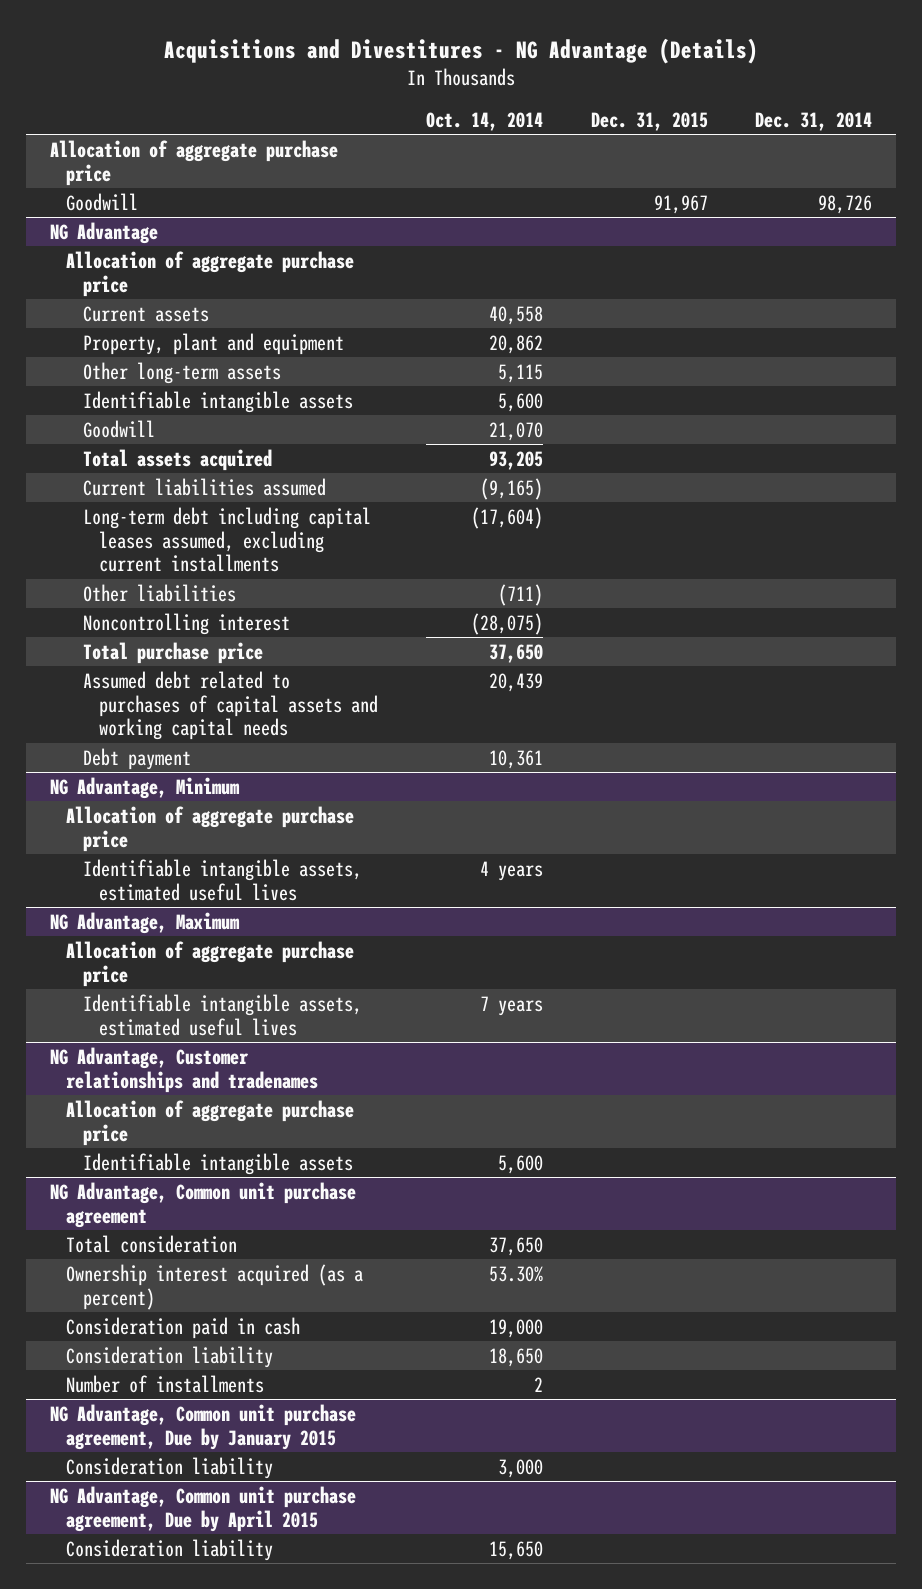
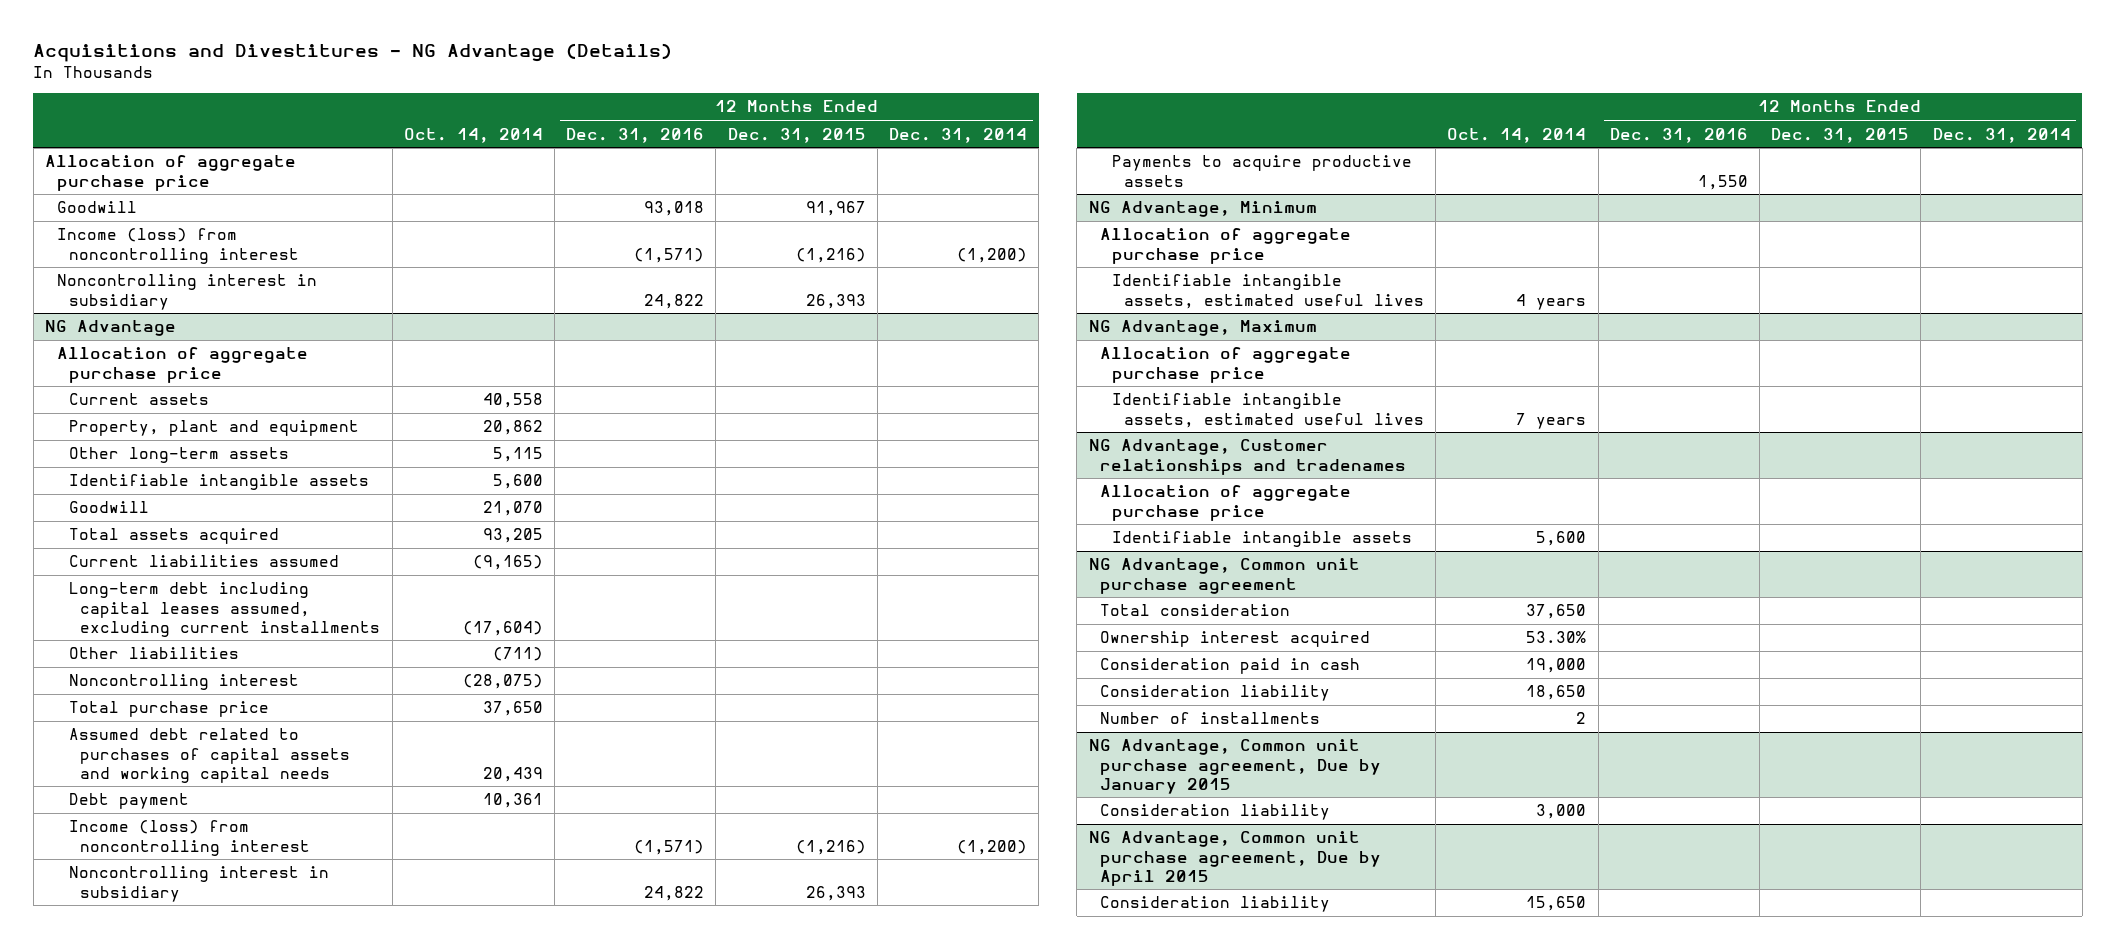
- | Oct. 14, 2014 | Dec. 31, 2015 | Dec. 31, 2014
+ | Oct. 14, 2014 | 12 Months Ended Dec. 31, 2016 | 12 Months Ended Dec. 31, 2015 | 12 Months Ended Dec. 31, 2014
+ Income (loss) from noncontrolling interest | | (1,571) | (1,216) | (1,200)
+ Noncontrolling interest in subsidiary | | 24,822 | 26,393 |
@ NG Advantage
+ Income (loss) from noncontrolling interest | | (1,571) | (1,216) | (1,200)
+ Noncontrolling interest in subsidiary | | 24,822 | 26,393 |
+ Payments to acquire productive assets | | 1,550 | |
@ NG Advantage, Common unit purchase agreement
- Ownership interest acquired (as a percent) | 53.30% | |
+ Ownership interest acquired | 53.30% | | |

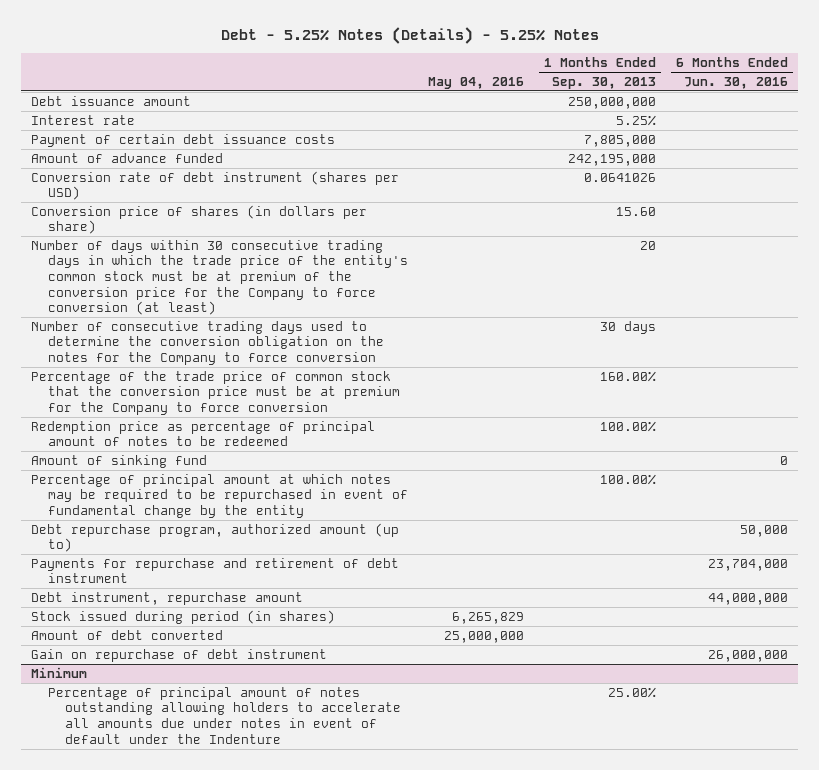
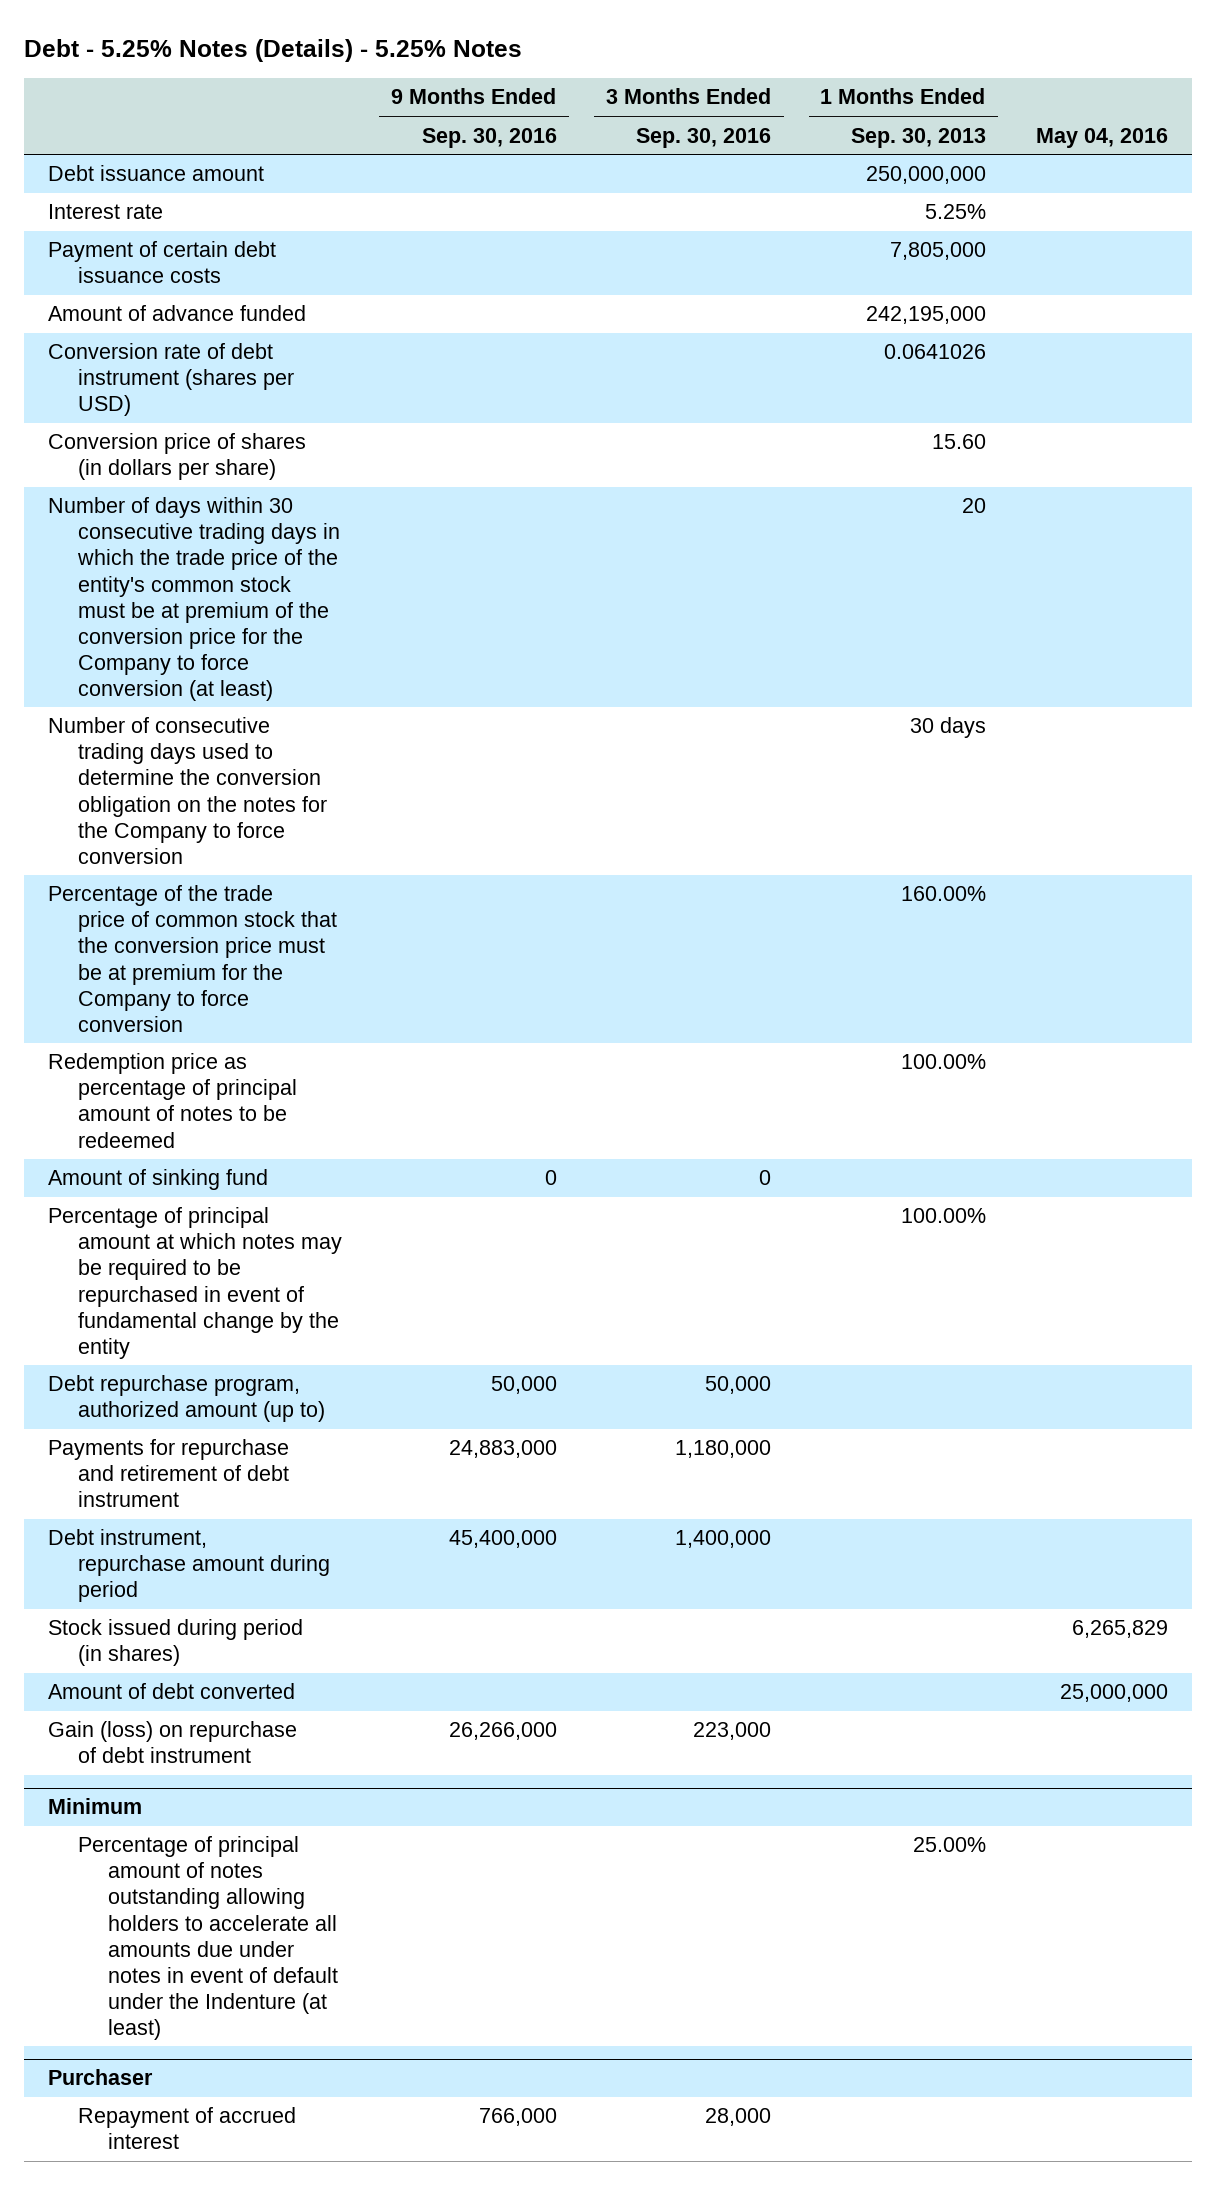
- | May 04, 2016 | 1 Months Ended Sep. 30, 2013 | 6 Months Ended Jun. 30, 2016
+ | 9 Months Ended Sep. 30, 2016 | 3 Months Ended Sep. 30, 2016 | 1 Months Ended Sep. 30, 2013 | May 04, 2016
- Debt instrument, repurchase amount | | | 44,000,000
+ Debt instrument, repurchase amount during period | 45,400,000 | 1,400,000 | |
- Gain on repurchase of debt instrument | | | 26,000,000
+ Gain (loss) on repurchase of debt instrument | 26,266,000 | 223,000 | |
@ Minimum
- Percentage of principal amount of notes outstanding allowing holders to accelerate all amounts due under notes in event of default under the Indenture | | 25.00% |
+ Percentage of principal amount of notes outstanding allowing holders to accelerate all amounts due under notes in event of default under the Indenture (at least) | | | 25.00% |
+ Purchaser
+ Repayment of accrued interest | 766,000 | 28,000 | |

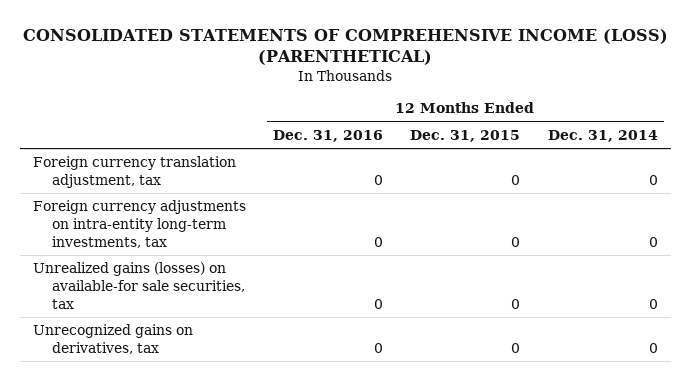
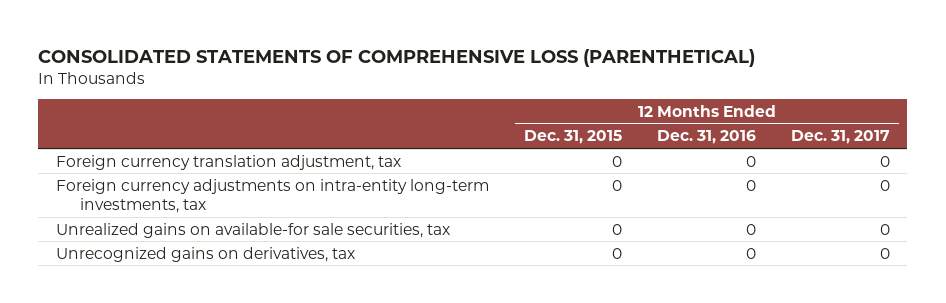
- CONSOLIDATED STATEMENTS OF COMPREHENSIVE INCOME (LOSS) (PARENTHETICAL)
+ CONSOLIDATED STATEMENTS OF COMPREHENSIVE LOSS (PARENTHETICAL)
- | 12 Months Ended Dec. 31, 2016 | 12 Months Ended Dec. 31, 2015 | 12 Months Ended Dec. 31, 2014
+ | 12 Months Ended Dec. 31, 2015 | 12 Months Ended Dec. 31, 2016 | 12 Months Ended Dec. 31, 2017
- Unrealized gains (losses) on available-for sale securities, tax | 0 | 0 | 0
+ Unrealized gains on available-for sale securities, tax | 0 | 0 | 0

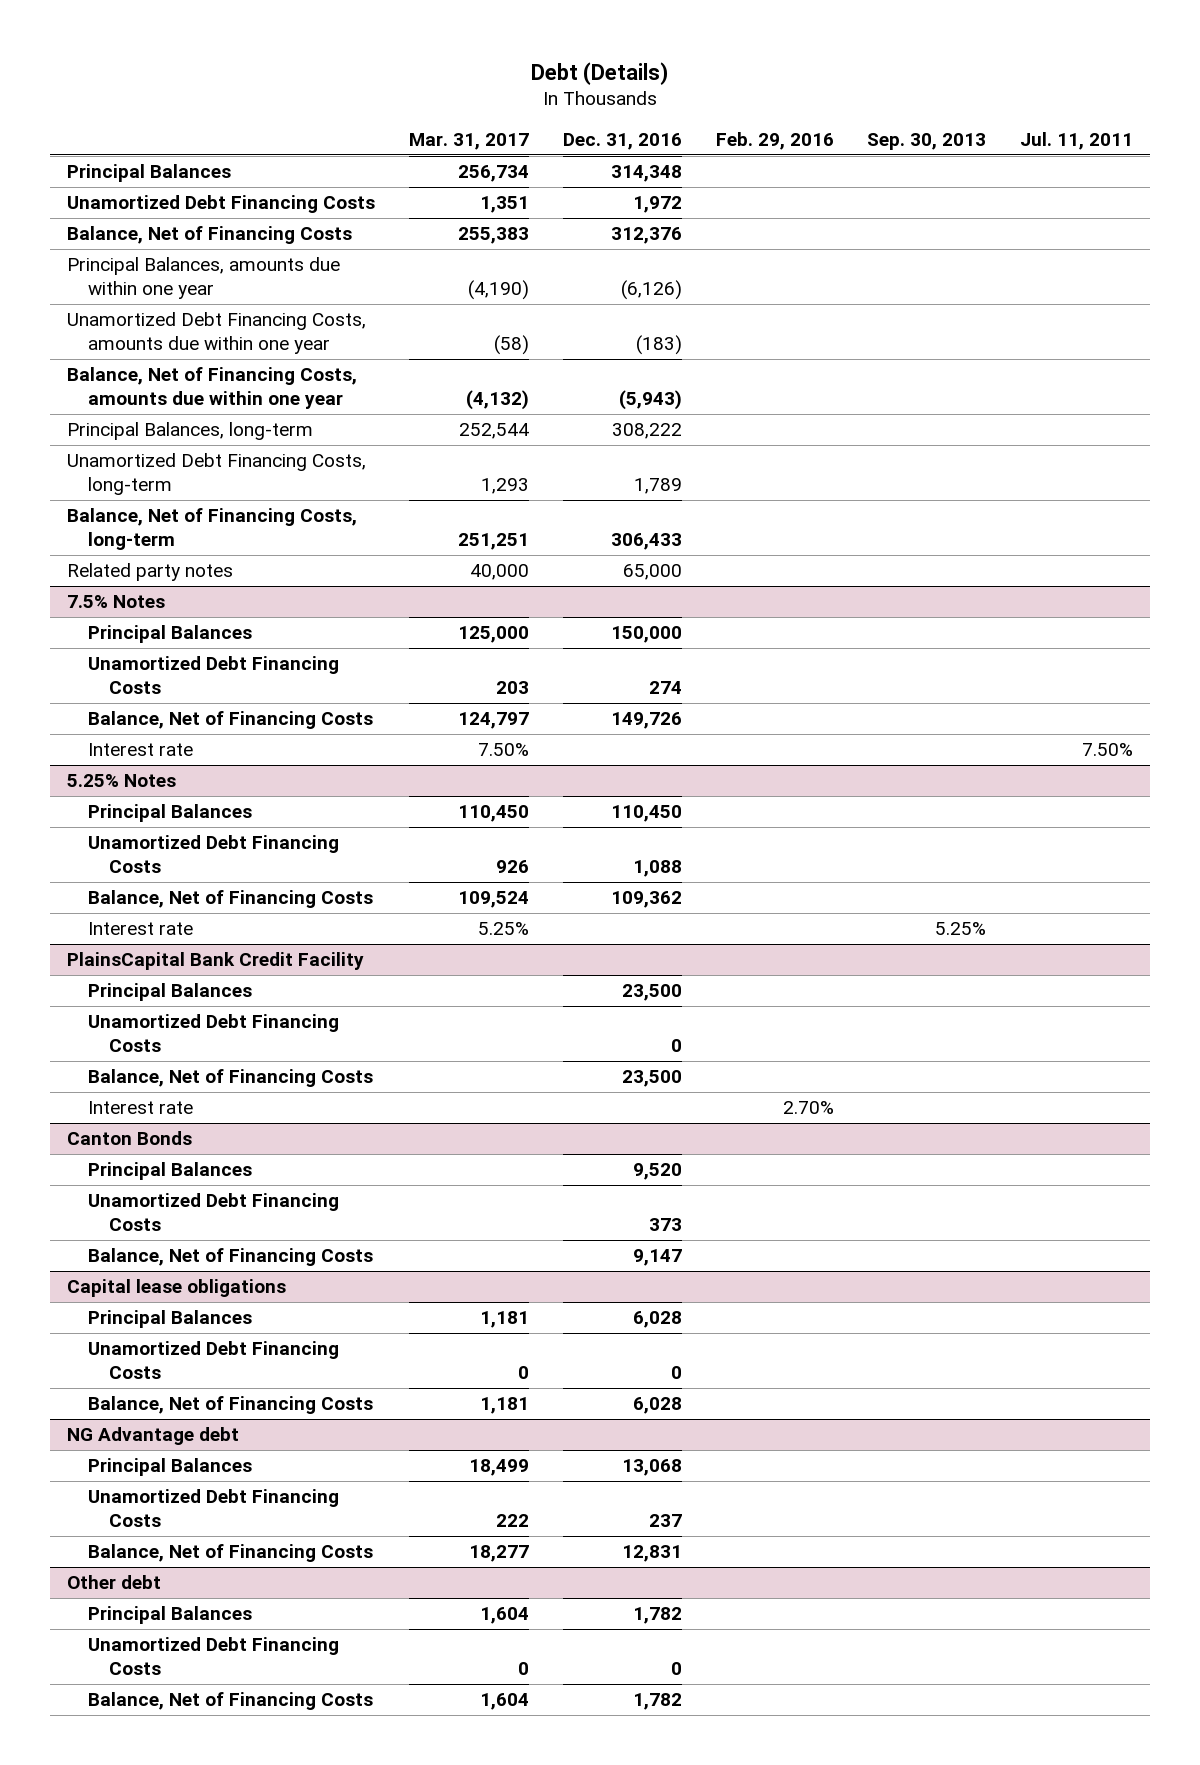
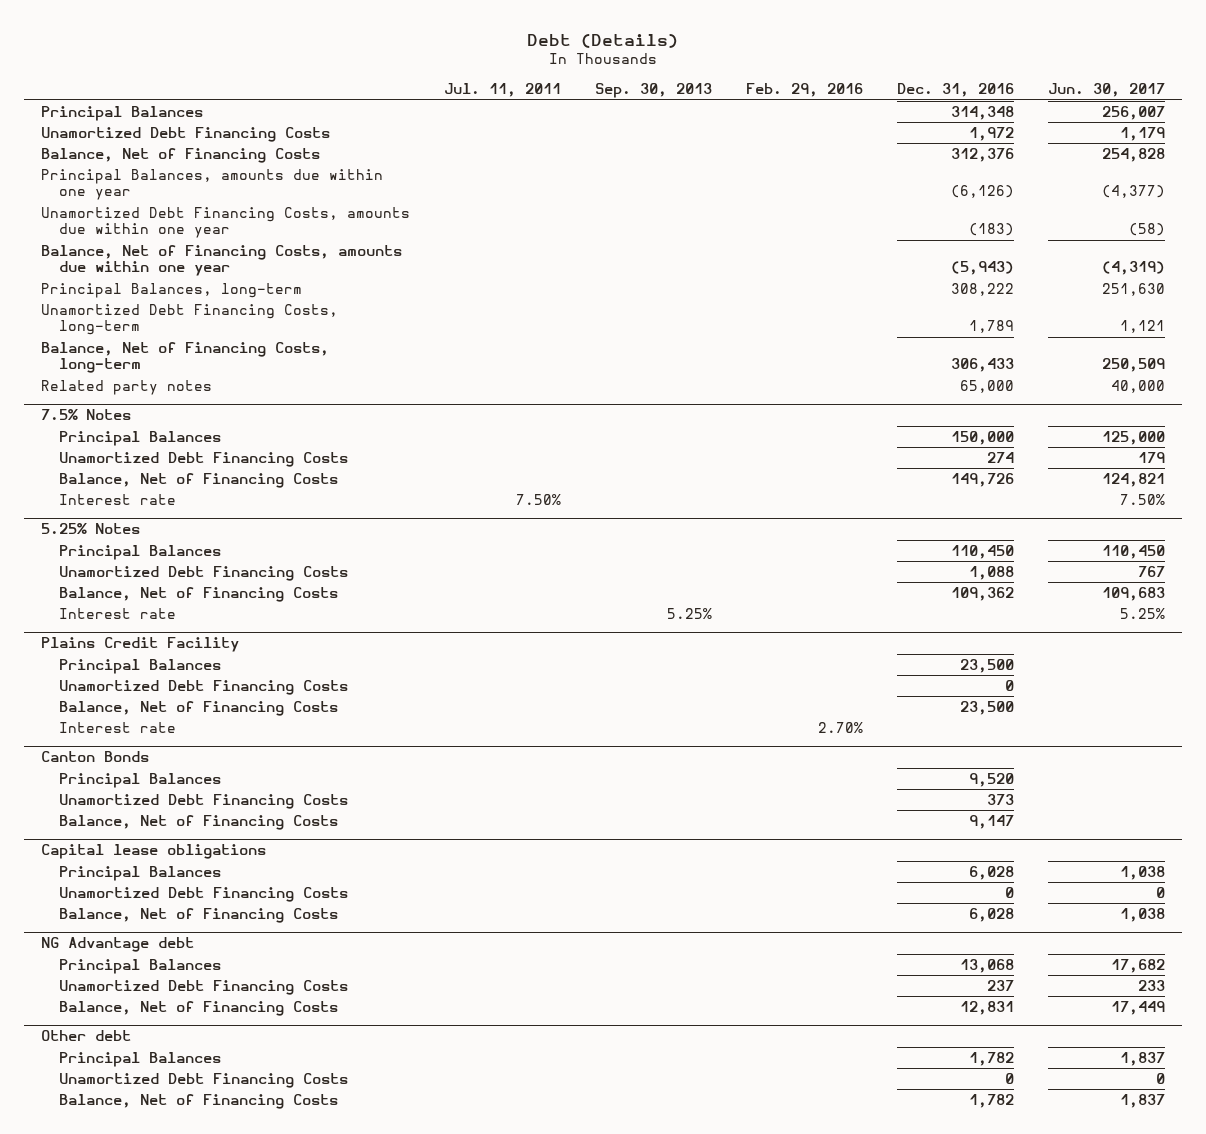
- | Mar. 31, 2017 | Dec. 31, 2016 | Feb. 29, 2016 | Sep. 30, 2013 | Jul. 11, 2011
+ | Jul. 11, 2011 | Sep. 30, 2013 | Feb. 29, 2016 | Dec. 31, 2016 | Jun. 30, 2017
- PlainsCapital Bank Credit Facility
+ Plains Credit Facility

